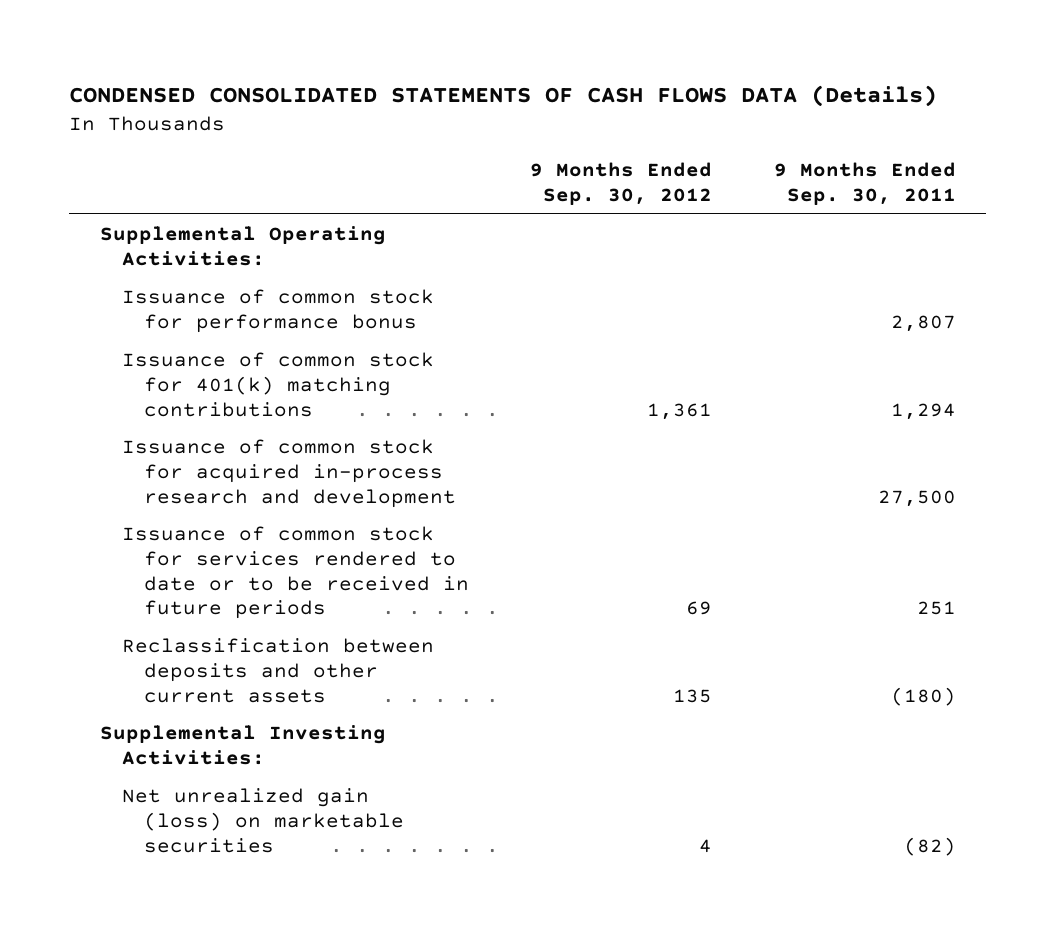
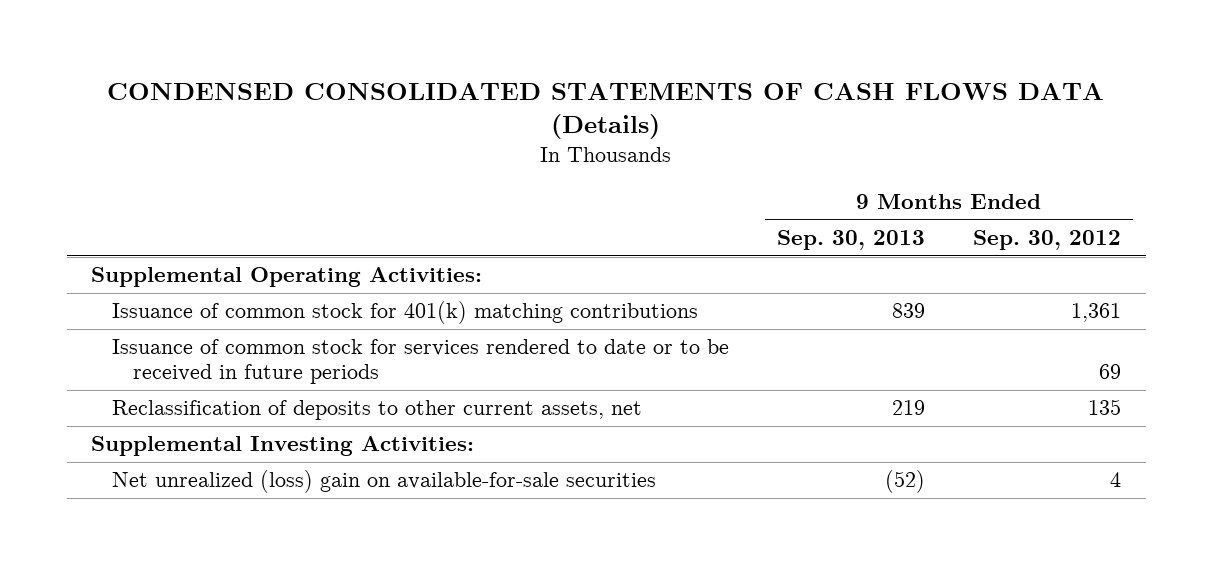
- | 9 Months Ended Sep. 30, 2012 | 9 Months Ended Sep. 30, 2011
+ | 9 Months Ended Sep. 30, 2013 | 9 Months Ended Sep. 30, 2012
- Issuance of common stock for performance bonus | | 2,807
- Issuance of common stock for acquired in-process research and development | | 27,500
- Reclassification between deposits and other current assets | 135 | (180)
+ Reclassification of deposits to other current assets, net | 219 | 135
- Net unrealized gain (loss) on marketable securities | 4 | (82)
+ Net unrealized (loss) gain on available-for-sale securities | (52) | 4

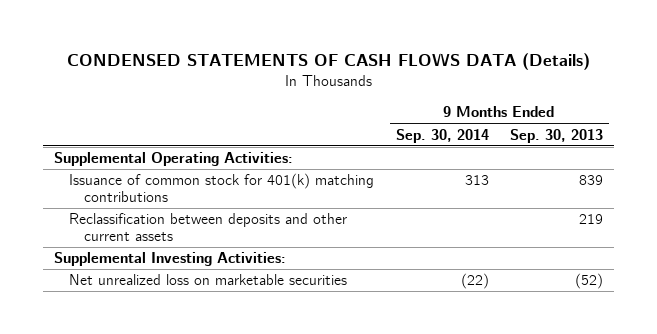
- CONDENSED CONSOLIDATED STATEMENTS OF CASH FLOWS DATA (Details)
+ CONDENSED STATEMENTS OF CASH FLOWS DATA (Details)
- | 9 Months Ended Sep. 30, 2013 | 9 Months Ended Sep. 30, 2012
+ | 9 Months Ended Sep. 30, 2014 | 9 Months Ended Sep. 30, 2013
- Issuance of common stock for services rendered to date or to be received in future periods | | 69
- Reclassification of deposits to other current assets, net | 219 | 135
+ Reclassification between deposits and other current assets | | 219
- Net unrealized (loss) gain on available-for-sale securities | (52) | 4
+ Net unrealized loss on marketable securities | (22) | (52)

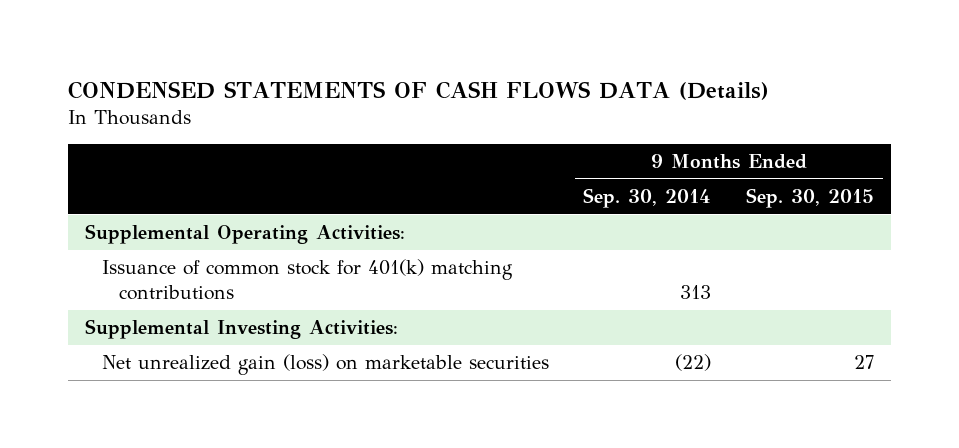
- | 9 Months Ended Sep. 30, 2014 | 9 Months Ended Sep. 30, 2013
+ | 9 Months Ended Sep. 30, 2014 | 9 Months Ended Sep. 30, 2015
- Reclassification between deposits and other current assets | | 219
- Net unrealized loss on marketable securities | (22) | (52)
+ Net unrealized gain (loss) on marketable securities | (22) | 27

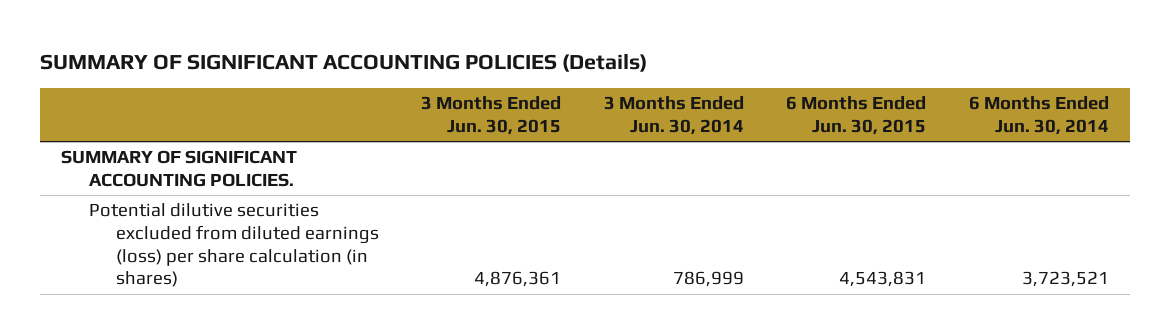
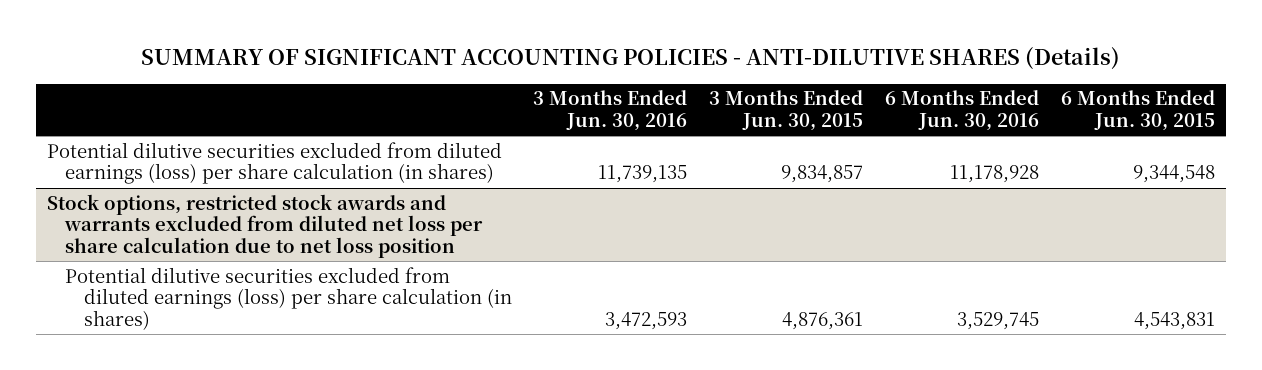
- SUMMARY OF SIGNIFICANT ACCOUNTING POLICIES (Details)
+ SUMMARY OF SIGNIFICANT ACCOUNTING POLICIES - ANTI-DILUTIVE SHARES (Details)
- | 3 Months Ended Jun. 30, 2015 | 3 Months Ended Jun. 30, 2014 | 6 Months Ended Jun. 30, 2015 | 6 Months Ended Jun. 30, 2014
+ | 3 Months Ended Jun. 30, 2016 | 3 Months Ended Jun. 30, 2015 | 6 Months Ended Jun. 30, 2016 | 6 Months Ended Jun. 30, 2015
- SUMMARY OF SIGNIFICANT ACCOUNTING POLICIES.
+ Potential dilutive securities excluded from diluted earnings (loss) per share calculation (in shares) | 11,739,135 | 9,834,857 | 11,178,928 | 9,344,548
+ Stock options, restricted stock awards and warrants excluded from diluted net loss per share calculation due to net loss position

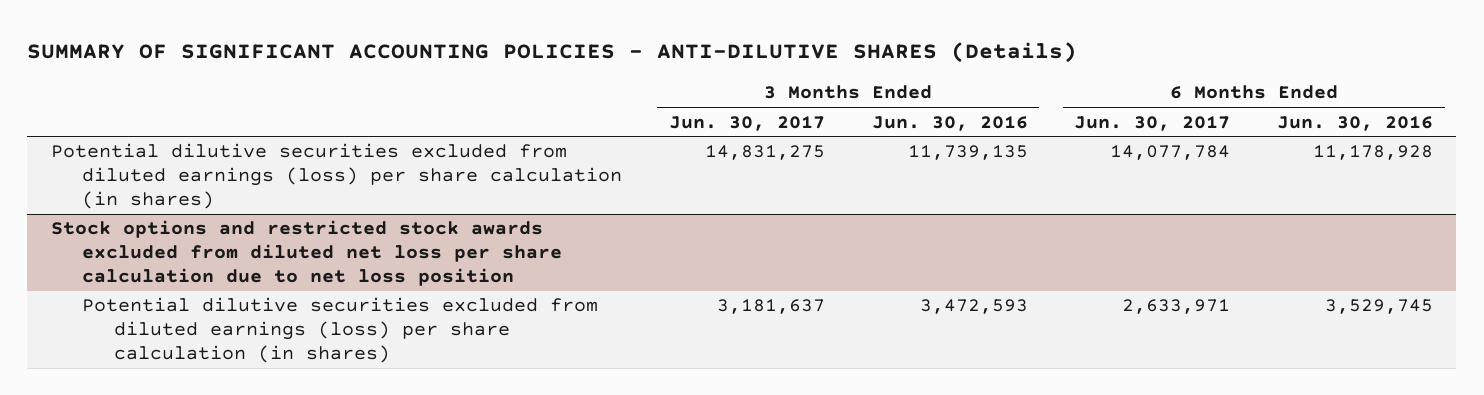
- | 3 Months Ended Jun. 30, 2016 | 3 Months Ended Jun. 30, 2015 | 6 Months Ended Jun. 30, 2016 | 6 Months Ended Jun. 30, 2015
+ | 3 Months Ended Jun. 30, 2017 | 3 Months Ended Jun. 30, 2016 | 6 Months Ended Jun. 30, 2017 | 6 Months Ended Jun. 30, 2016
- Stock options, restricted stock awards and warrants excluded from diluted net loss per share calculation due to net loss position
+ Stock options and restricted stock awards excluded from diluted net loss per share calculation due to net loss position

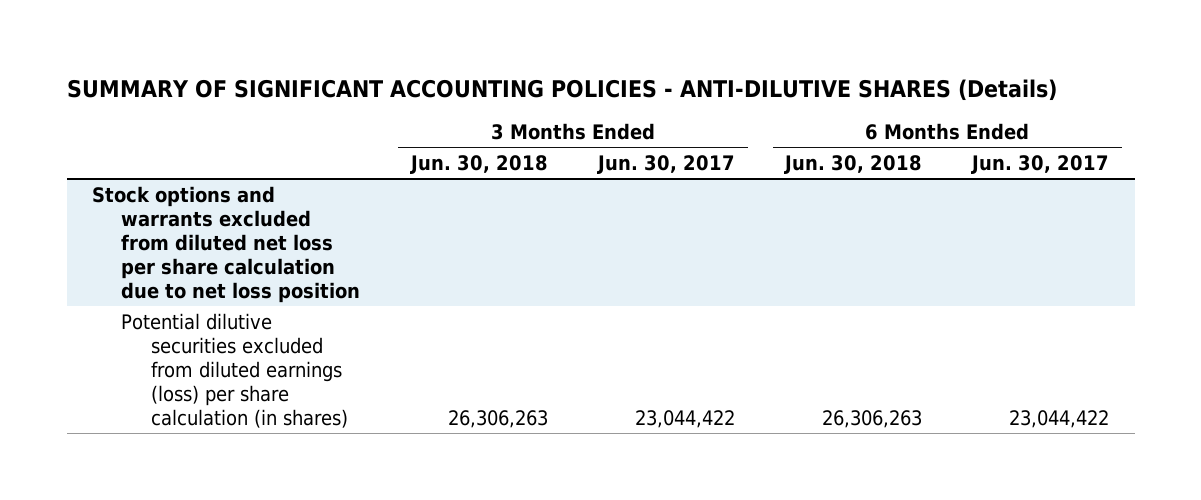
- | 3 Months Ended Jun. 30, 2017 | 3 Months Ended Jun. 30, 2016 | 6 Months Ended Jun. 30, 2017 | 6 Months Ended Jun. 30, 2016
+ | 3 Months Ended Jun. 30, 2018 | 3 Months Ended Jun. 30, 2017 | 6 Months Ended Jun. 30, 2018 | 6 Months Ended Jun. 30, 2017
- Potential dilutive securities excluded from diluted earnings (loss) per share calculation (in shares) | 14,831,275 | 11,739,135 | 14,077,784 | 11,178,928
- Stock options and restricted stock awards excluded from diluted net loss per share calculation due to net loss position
- Potential dilutive securities excluded from diluted earnings (loss) per share calculation (in shares) | 3,181,637 | 3,472,593 | 2,633,971 | 3,529,745
+ Stock options and warrants excluded from diluted net loss per share calculation due to net loss position
+ Potential dilutive securities excluded from diluted earnings (loss) per share calculation (in shares) | 26,306,263 | 23,044,422 | 26,306,263 | 23,044,422

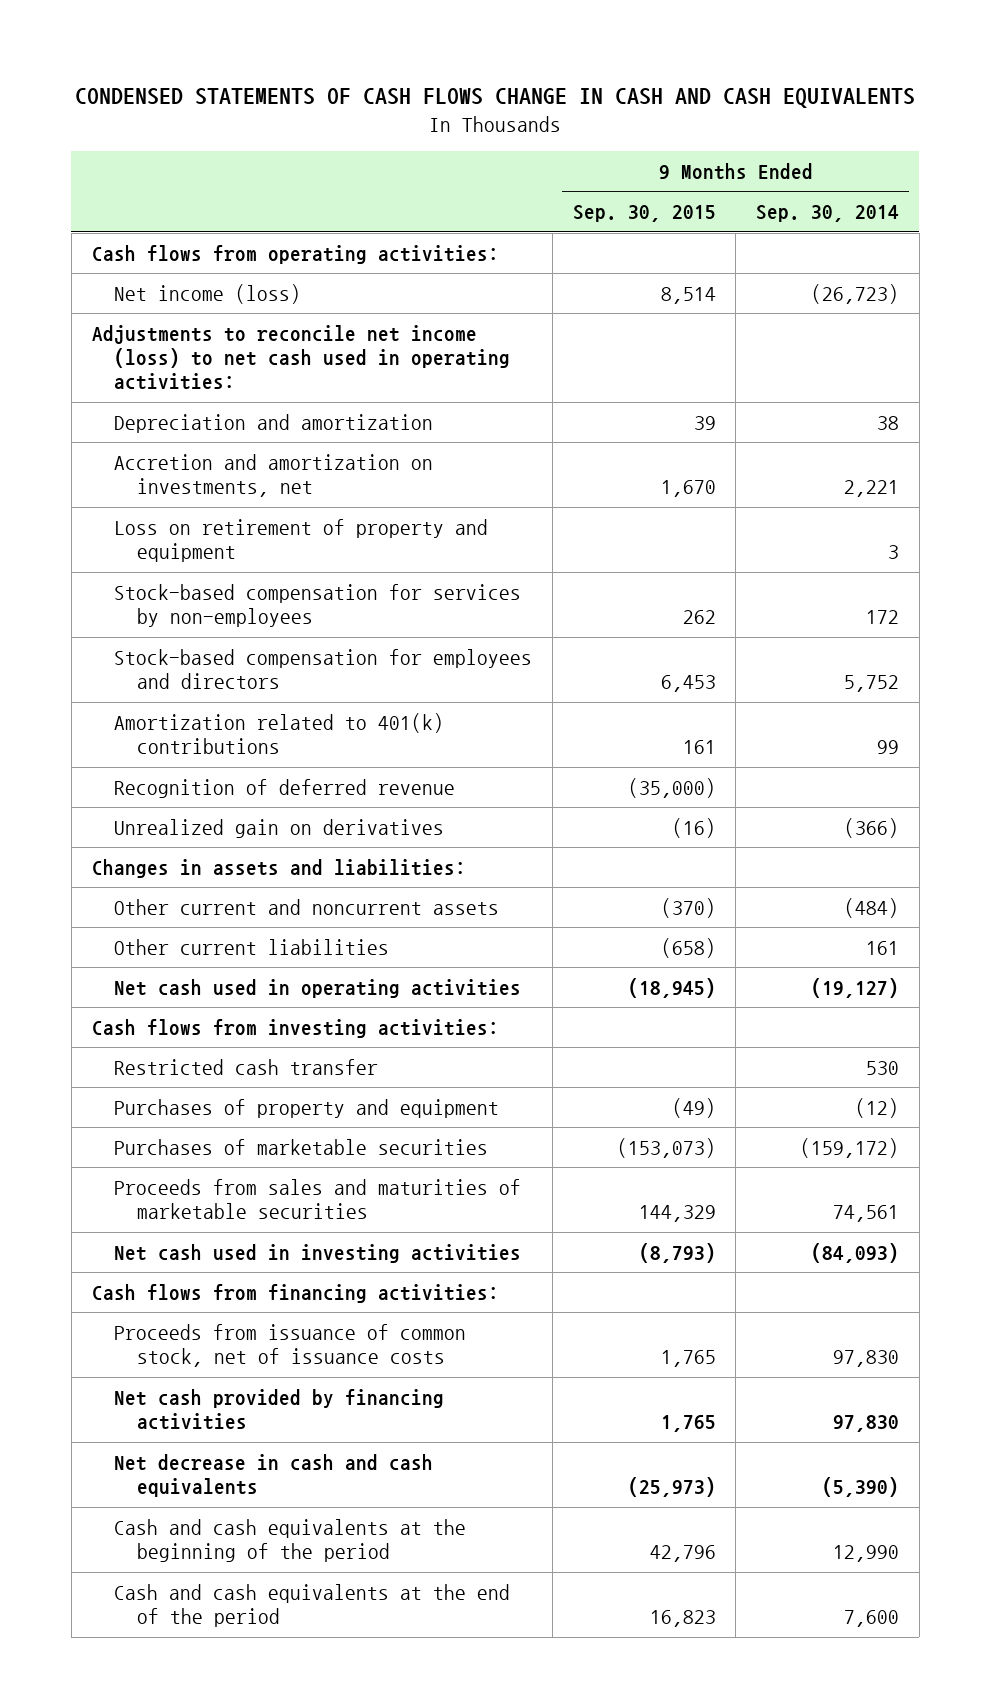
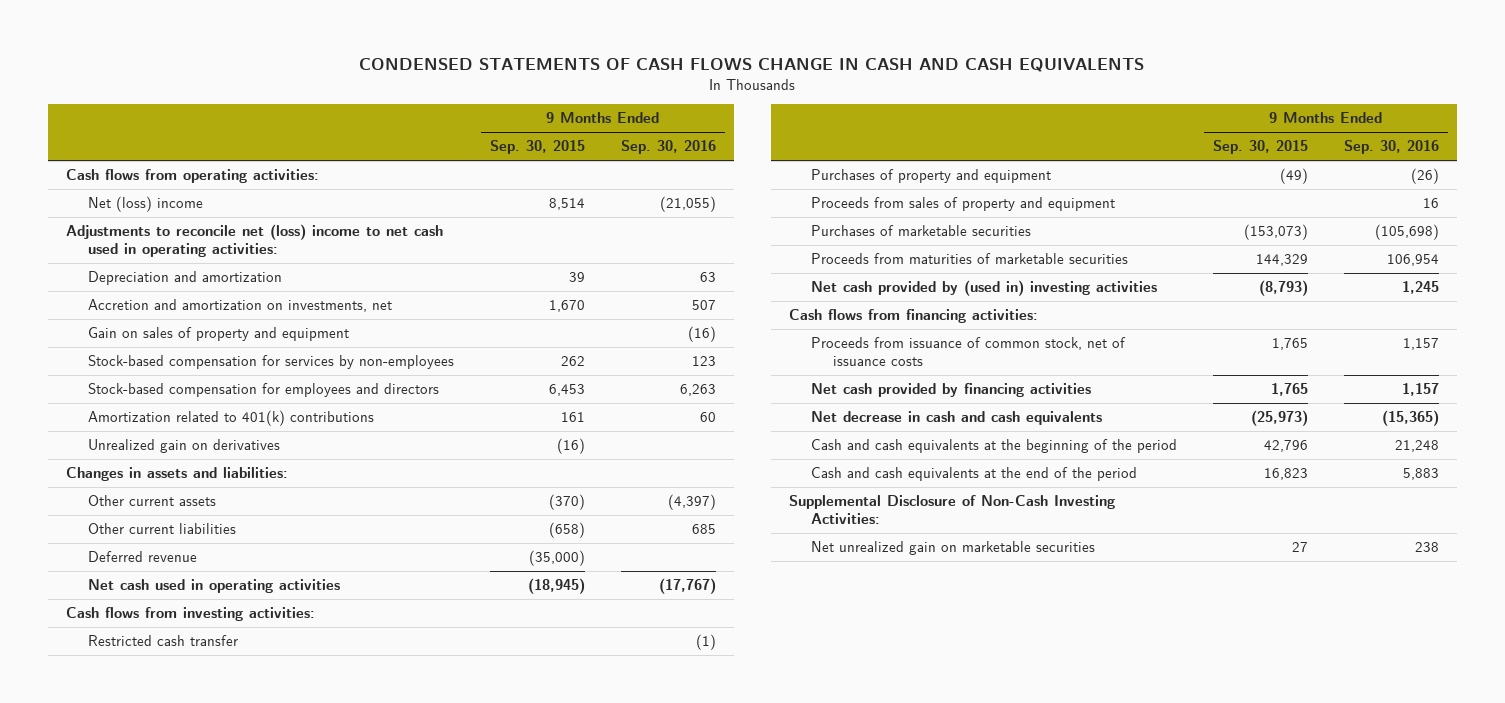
- | 9 Months Ended Sep. 30, 2015 | 9 Months Ended Sep. 30, 2014
+ | 9 Months Ended Sep. 30, 2015 | 9 Months Ended Sep. 30, 2016
- Net income (loss) | 8,514 | (26,723)
- Adjustments to reconcile net income (loss) to net cash used in operating activities:
+ Net (loss) income | 8,514 | (21,055)
+ Adjustments to reconcile net (loss) income to net cash used in operating activities:
- Loss on retirement of property and equipment | | 3
+ Gain on sales of property and equipment | | (16)
- Recognition of deferred revenue | (35,000) |
- Other current and noncurrent assets | (370) | (484)
+ Other current assets | (370) | (4,397)
+ Deferred revenue | (35,000) |
+ Proceeds from sales of property and equipment | | 16
- Proceeds from sales and maturities of marketable securities | 144,329 | 74,561
- Net cash used in investing activities | (8,793) | (84,093)
+ Proceeds from maturities of marketable securities | 144,329 | 106,954
+ Net cash provided by (used in) investing activities | (8,793) | 1,245
+ Supplemental Disclosure of Non-Cash Investing Activities:
+ Net unrealized gain on marketable securities | 27 | 238

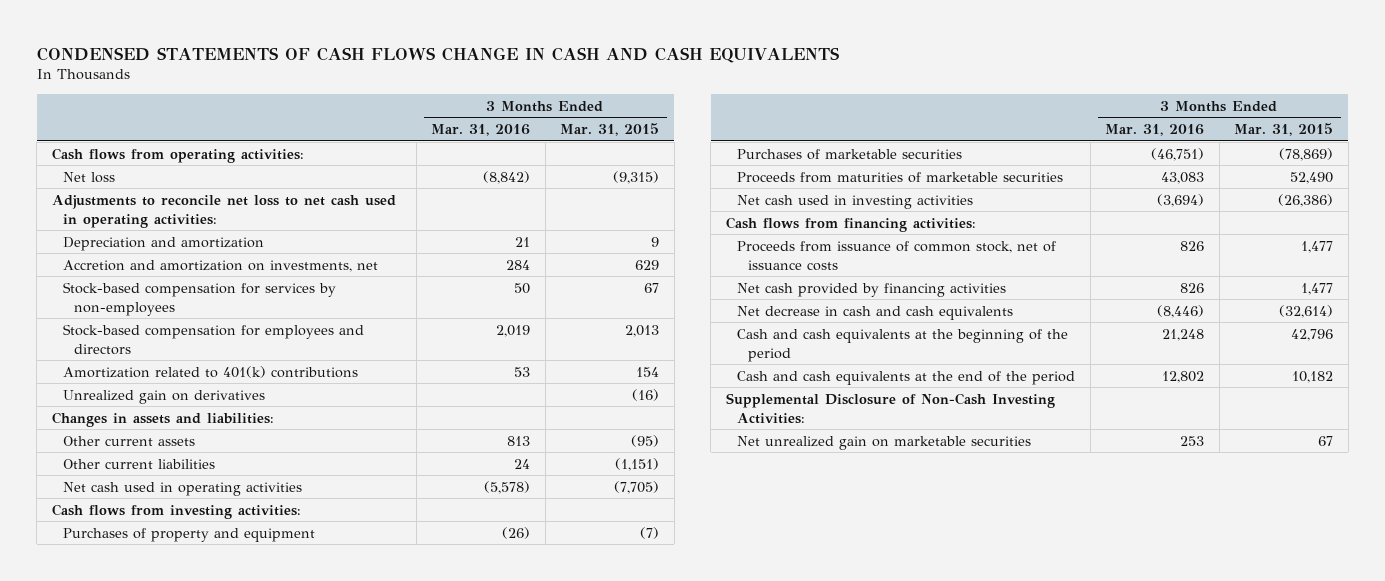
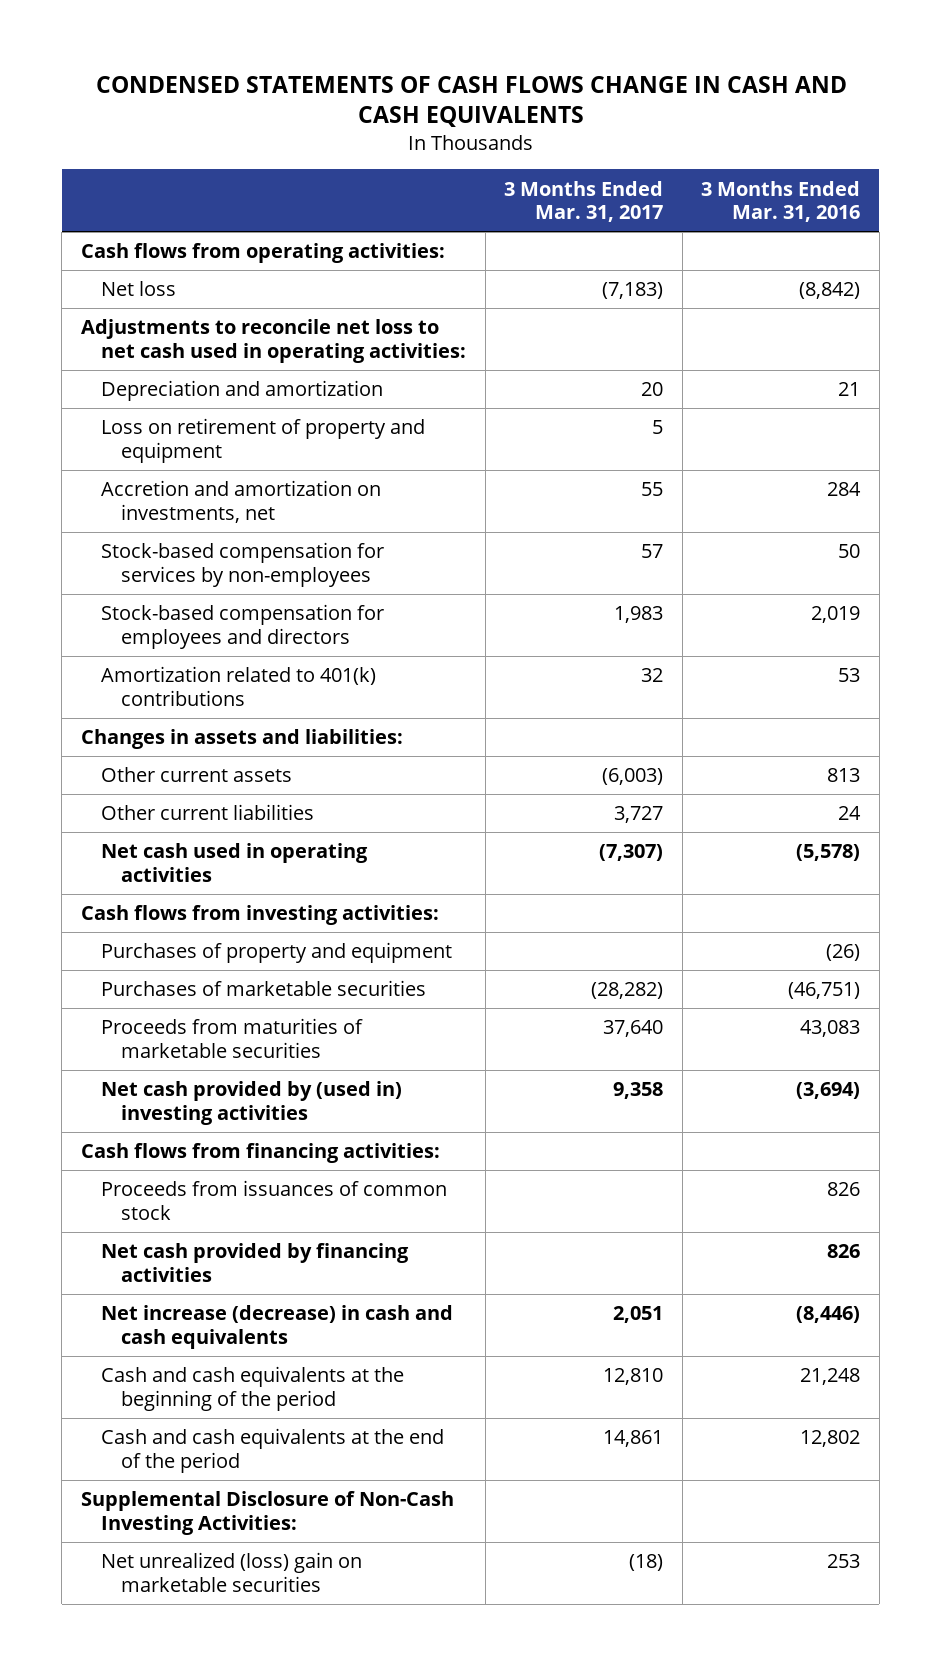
- | 3 Months Ended Mar. 31, 2016 | 3 Months Ended Mar. 31, 2015
+ | 3 Months Ended Mar. 31, 2017 | 3 Months Ended Mar. 31, 2016
+ Loss on retirement of property and equipment | 5 |
- Unrealized gain on derivatives | | (16)
- Net cash used in investing activities | (3,694) | (26,386)
+ Net cash provided by (used in) investing activities | 9,358 | (3,694)
- Proceeds from issuance of common stock, net of issuance costs | 826 | 1,477
+ Proceeds from issuances of common stock | | 826
- Net decrease in cash and cash equivalents | (8,446) | (32,614)
+ Net increase (decrease) in cash and cash equivalents | 2,051 | (8,446)
- Net unrealized gain on marketable securities | 253 | 67
+ Net unrealized (loss) gain on marketable securities | (18) | 253

